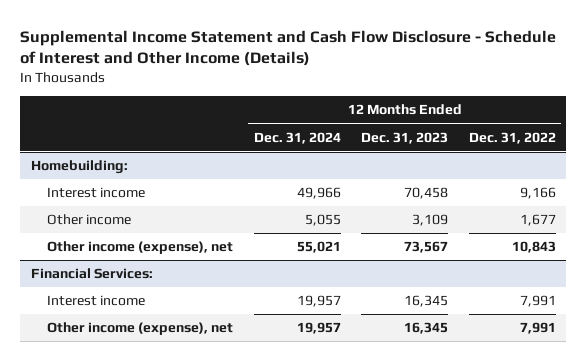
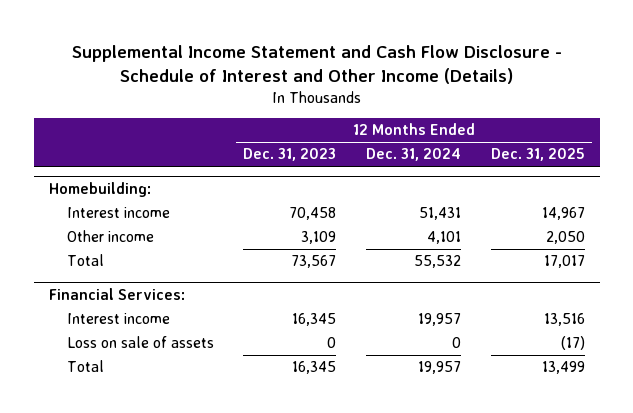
- | 12 Months Ended Dec. 31, 2024 | 12 Months Ended Dec. 31, 2023 | 12 Months Ended Dec. 31, 2022
+ | 12 Months Ended Dec. 31, 2023 | 12 Months Ended Dec. 31, 2024 | 12 Months Ended Dec. 31, 2025
@ Homebuilding:
- Interest income | 49,966 | 70,458 | 9,166
- Other income | 5,055 | 3,109 | 1,677
- Other income (expense), net | 55,021 | 73,567 | 10,843
+ Interest income | 70,458 | 51,431 | 14,967
+ Other income | 3,109 | 4,101 | 2,050
+ Total | 73,567 | 55,532 | 17,017
@ Financial Services:
- Other income (expense), net | 19,957 | 16,345 | 7,991
+ Loss on sale of assets | 0 | 0 | (17)
+ Total | 16,345 | 19,957 | 13,499

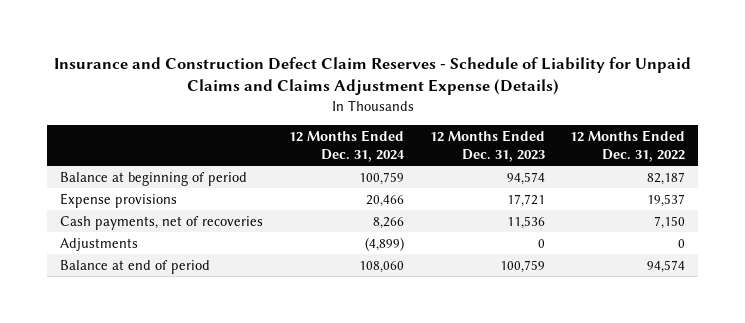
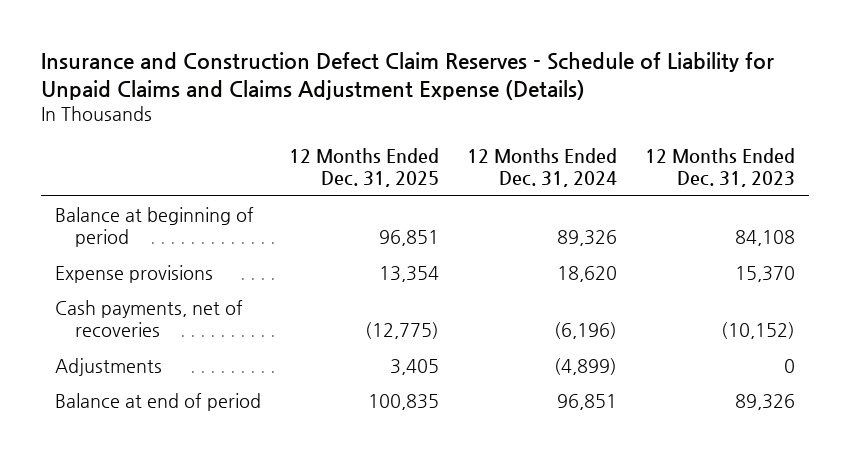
- | 12 Months Ended Dec. 31, 2024 | 12 Months Ended Dec. 31, 2023 | 12 Months Ended Dec. 31, 2022
+ | 12 Months Ended Dec. 31, 2025 | 12 Months Ended Dec. 31, 2024 | 12 Months Ended Dec. 31, 2023
- Balance at beginning of period | 100,759 | 94,574 | 82,187
- Expense provisions | 20,466 | 17,721 | 19,537
- Cash payments, net of recoveries | 8,266 | 11,536 | 7,150
+ Balance at beginning of period | 96,851 | 89,326 | 84,108
+ Expense provisions | 13,354 | 18,620 | 15,370
+ Cash payments, net of recoveries | (12,775) | (6,196) | (10,152)
- Balance at end of period | 108,060 | 100,759 | 94,574
+ Balance at end of period | 100,835 | 96,851 | 89,326

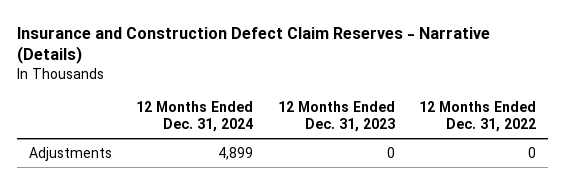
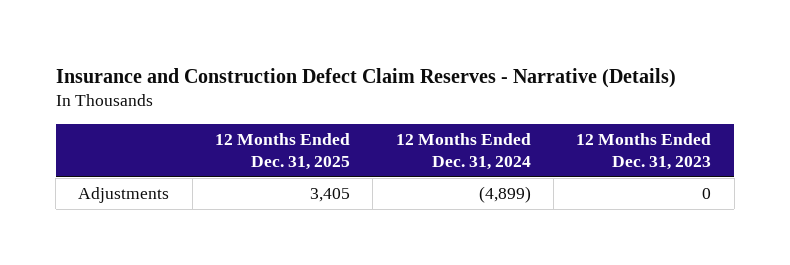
- | 12 Months Ended Dec. 31, 2024 | 12 Months Ended Dec. 31, 2023 | 12 Months Ended Dec. 31, 2022
+ | 12 Months Ended Dec. 31, 2025 | 12 Months Ended Dec. 31, 2024 | 12 Months Ended Dec. 31, 2023
- Adjustments | 4,899 | 0 | 0
+ Adjustments | 3,405 | (4,899) | 0

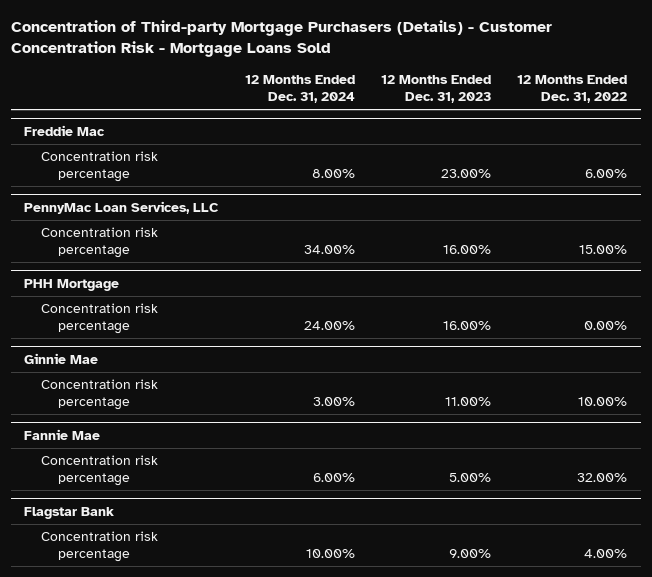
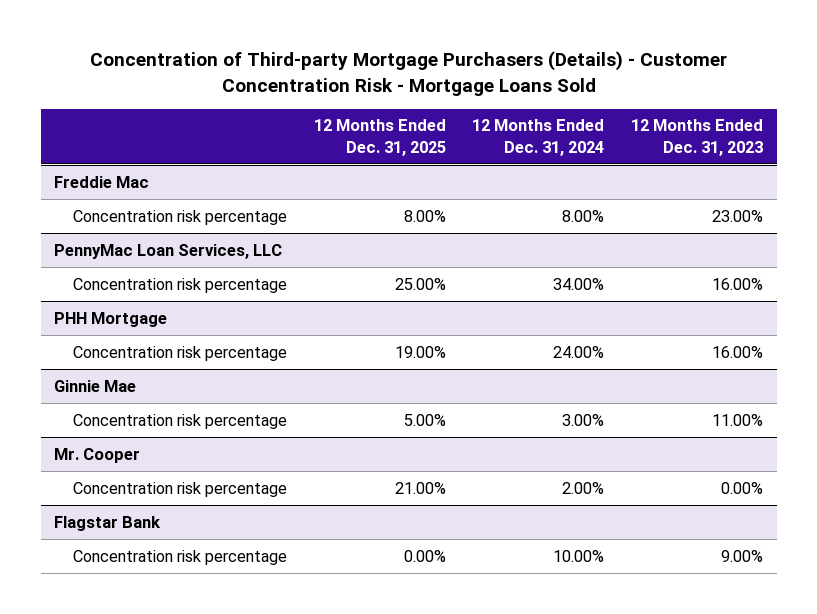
- | 12 Months Ended Dec. 31, 2024 | 12 Months Ended Dec. 31, 2023 | 12 Months Ended Dec. 31, 2022
+ | 12 Months Ended Dec. 31, 2025 | 12 Months Ended Dec. 31, 2024 | 12 Months Ended Dec. 31, 2023
- Fannie Mae
- Concentration risk percentage | 6.00% | 5.00% | 32.00%
+ Mr. Cooper
+ Concentration risk percentage | 21.00% | 2.00% | 0.00%

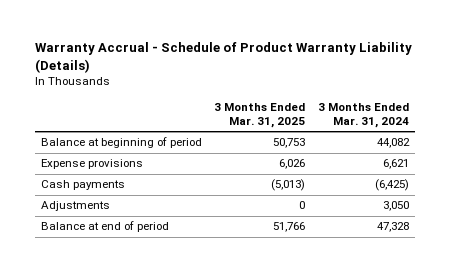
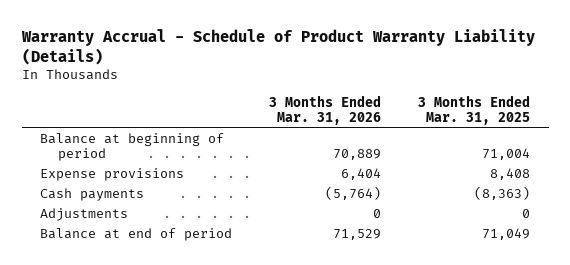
- | 3 Months Ended Mar. 31, 2025 | 3 Months Ended Mar. 31, 2024
+ | 3 Months Ended Mar. 31, 2026 | 3 Months Ended Mar. 31, 2025
- Balance at beginning of period | 50,753 | 44,082
- Expense provisions | 6,026 | 6,621
- Cash payments | (5,013) | (6,425)
+ Balance at beginning of period | 70,889 | 71,004
+ Expense provisions | 6,404 | 8,408
+ Cash payments | (5,764) | (8,363)
- Balance at end of period | 51,766 | 47,328
+ Balance at end of period | 71,529 | 71,049

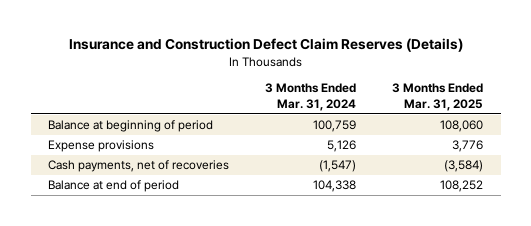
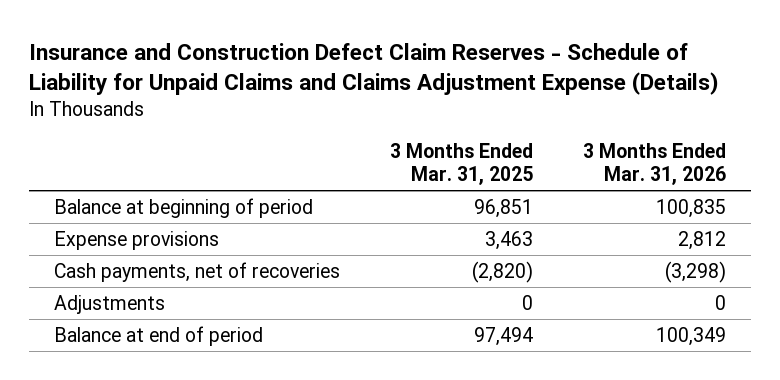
- Insurance and Construction Defect Claim Reserves (Details)
+ Insurance and Construction Defect Claim Reserves - Schedule of Liability for Unpaid Claims and Claims Adjustment Expense (Details)
- | 3 Months Ended Mar. 31, 2024 | 3 Months Ended Mar. 31, 2025
+ | 3 Months Ended Mar. 31, 2025 | 3 Months Ended Mar. 31, 2026
- Balance at beginning of period | 100,759 | 108,060
- Expense provisions | 5,126 | 3,776
- Cash payments, net of recoveries | (1,547) | (3,584)
- Balance at end of period | 104,338 | 108,252
+ Balance at beginning of period | 96,851 | 100,835
+ Expense provisions | 3,463 | 2,812
+ Cash payments, net of recoveries | (2,820) | (3,298)
+ Adjustments | 0 | 0
+ Balance at end of period | 97,494 | 100,349

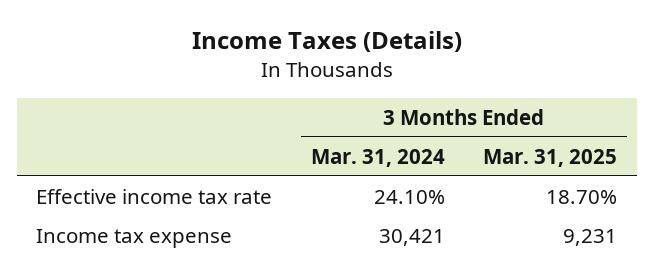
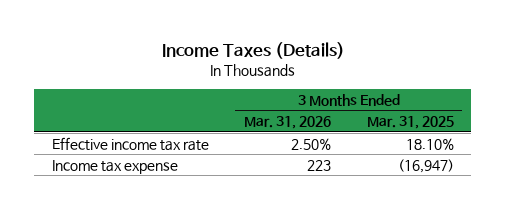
- | 3 Months Ended Mar. 31, 2024 | 3 Months Ended Mar. 31, 2025
+ | 3 Months Ended Mar. 31, 2026 | 3 Months Ended Mar. 31, 2025
- Effective income tax rate | 24.10% | 18.70%
- Income tax expense | 30,421 | 9,231
+ Effective income tax rate | 2.50% | 18.10%
+ Income tax expense | 223 | (16,947)

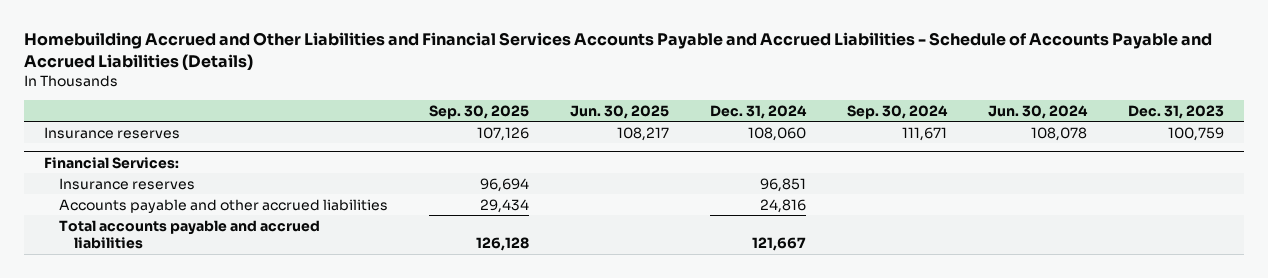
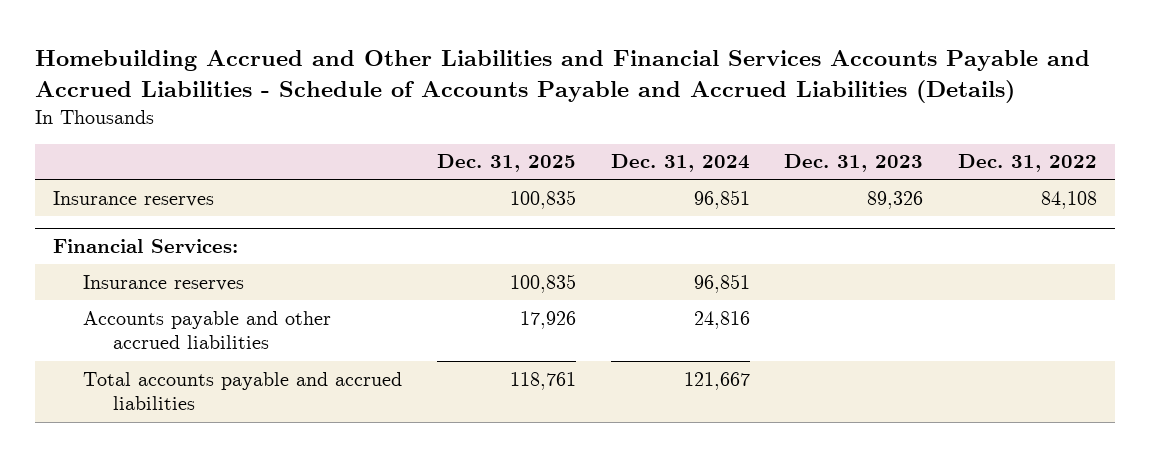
- | Sep. 30, 2025 | Jun. 30, 2025 | Dec. 31, 2024 | Sep. 30, 2024 | Jun. 30, 2024 | Dec. 31, 2023
+ | Dec. 31, 2025 | Dec. 31, 2024 | Dec. 31, 2023 | Dec. 31, 2022
- Insurance reserves | 107,126 | 108,217 | 108,060 | 111,671 | 108,078 | 100,759
+ Insurance reserves | 100,835 | 96,851 | 89,326 | 84,108

